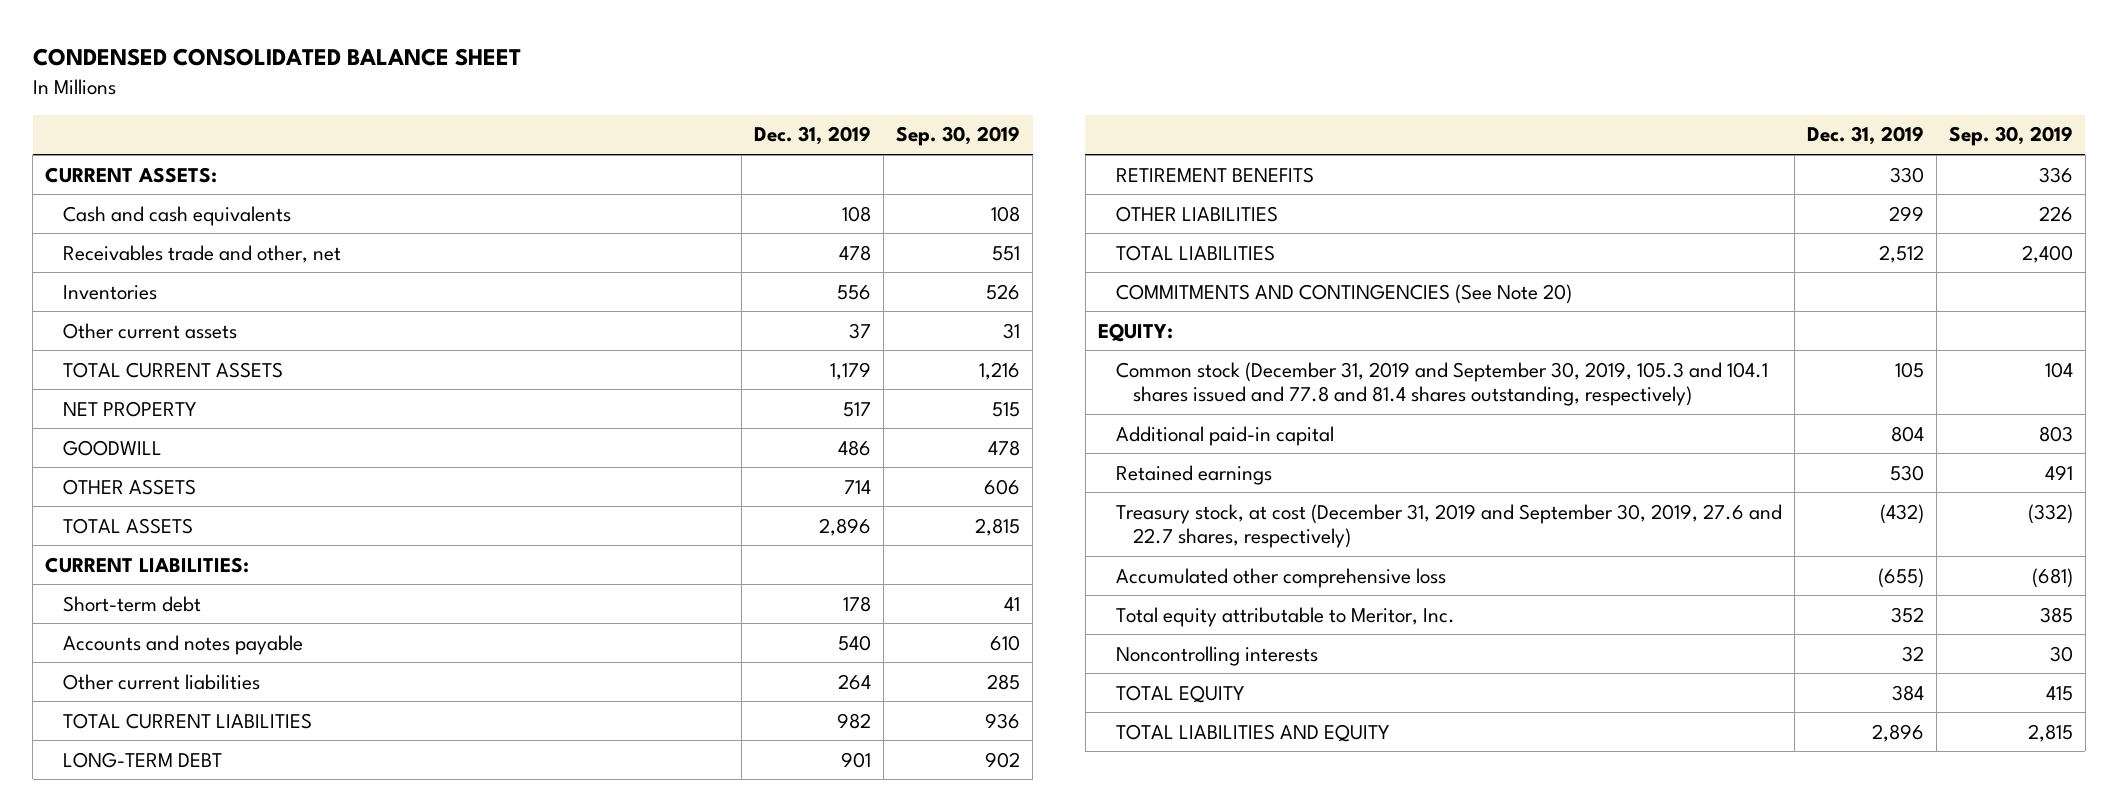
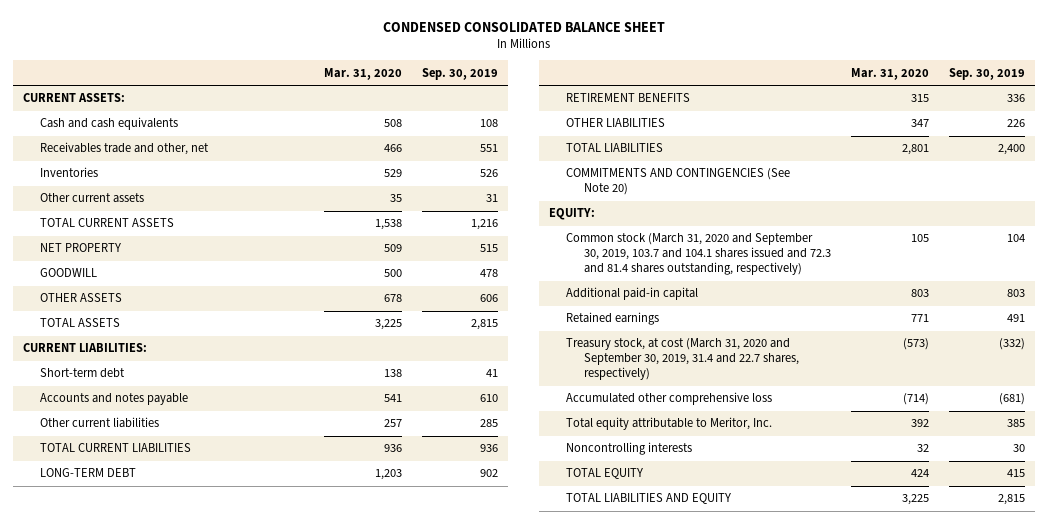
- | Dec. 31, 2019 | Sep. 30, 2019
+ | Mar. 31, 2020 | Sep. 30, 2019
- Common stock (December 31, 2019 and September 30, 2019, 105.3 and 104.1 shares issued and 77.8 and 81.4 shares outstanding, respectively) | 105 | 104
+ Common stock (March 31, 2020 and September 30, 2019, 103.7 and 104.1 shares issued and 72.3 and 81.4 shares outstanding, respectively) | 105 | 104
- Treasury stock, at cost (December 31, 2019 and September 30, 2019, 27.6 and 22.7 shares, respectively) | (432) | (332)
+ Treasury stock, at cost (March 31, 2020 and September 30, 2019, 31.4 and 22.7 shares, respectively) | (573) | (332)

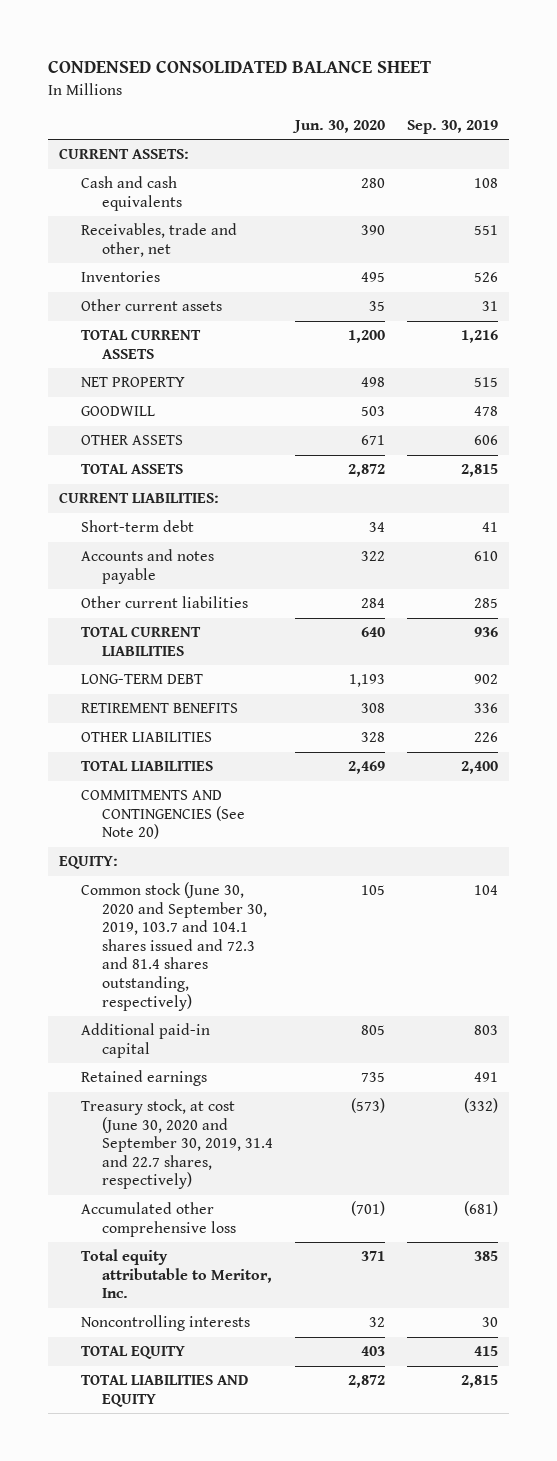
- | Mar. 31, 2020 | Sep. 30, 2019
+ | Jun. 30, 2020 | Sep. 30, 2019
- Receivables trade and other, net | 466 | 551
+ Receivables, trade and other, net | 390 | 551
- Common stock (March 31, 2020 and September 30, 2019, 103.7 and 104.1 shares issued and 72.3 and 81.4 shares outstanding, respectively) | 105 | 104
+ Common stock (June 30, 2020 and September 30, 2019, 103.7 and 104.1 shares issued and 72.3 and 81.4 shares outstanding, respectively) | 105 | 104
- Treasury stock, at cost (March 31, 2020 and September 30, 2019, 31.4 and 22.7 shares, respectively) | (573) | (332)
+ Treasury stock, at cost (June 30, 2020 and September 30, 2019, 31.4 and 22.7 shares, respectively) | (573) | (332)

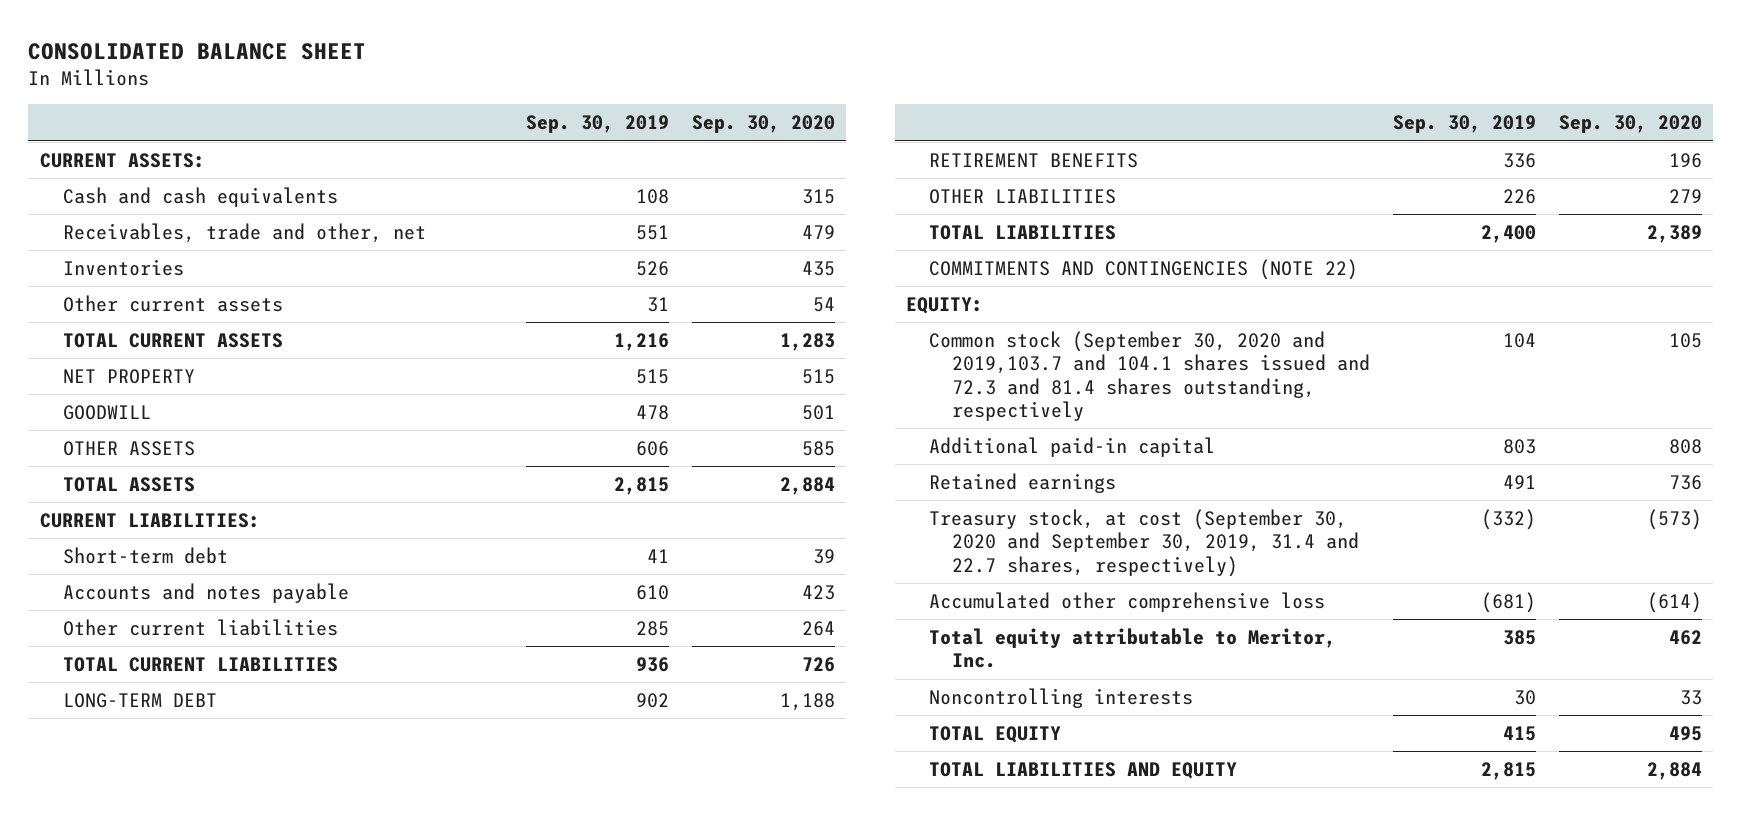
- CONDENSED CONSOLIDATED BALANCE SHEET
+ CONSOLIDATED BALANCE SHEET
- | Jun. 30, 2020 | Sep. 30, 2019
+ | Sep. 30, 2019 | Sep. 30, 2020
- COMMITMENTS AND CONTINGENCIES (See Note 20)
+ COMMITMENTS AND CONTINGENCIES (NOTE 22)
- Common stock (June 30, 2020 and September 30, 2019, 103.7 and 104.1 shares issued and 72.3 and 81.4 shares outstanding, respectively) | 105 | 104
+ Common stock (September 30, 2020 and 2019,103.7 and 104.1 shares issued and 72.3 and 81.4 shares outstanding, respectively | 104 | 105
- Treasury stock, at cost (June 30, 2020 and September 30, 2019, 31.4 and 22.7 shares, respectively) | (573) | (332)
+ Treasury stock, at cost (September 30, 2020 and September 30, 2019, 31.4 and 22.7 shares, respectively) | (332) | (573)

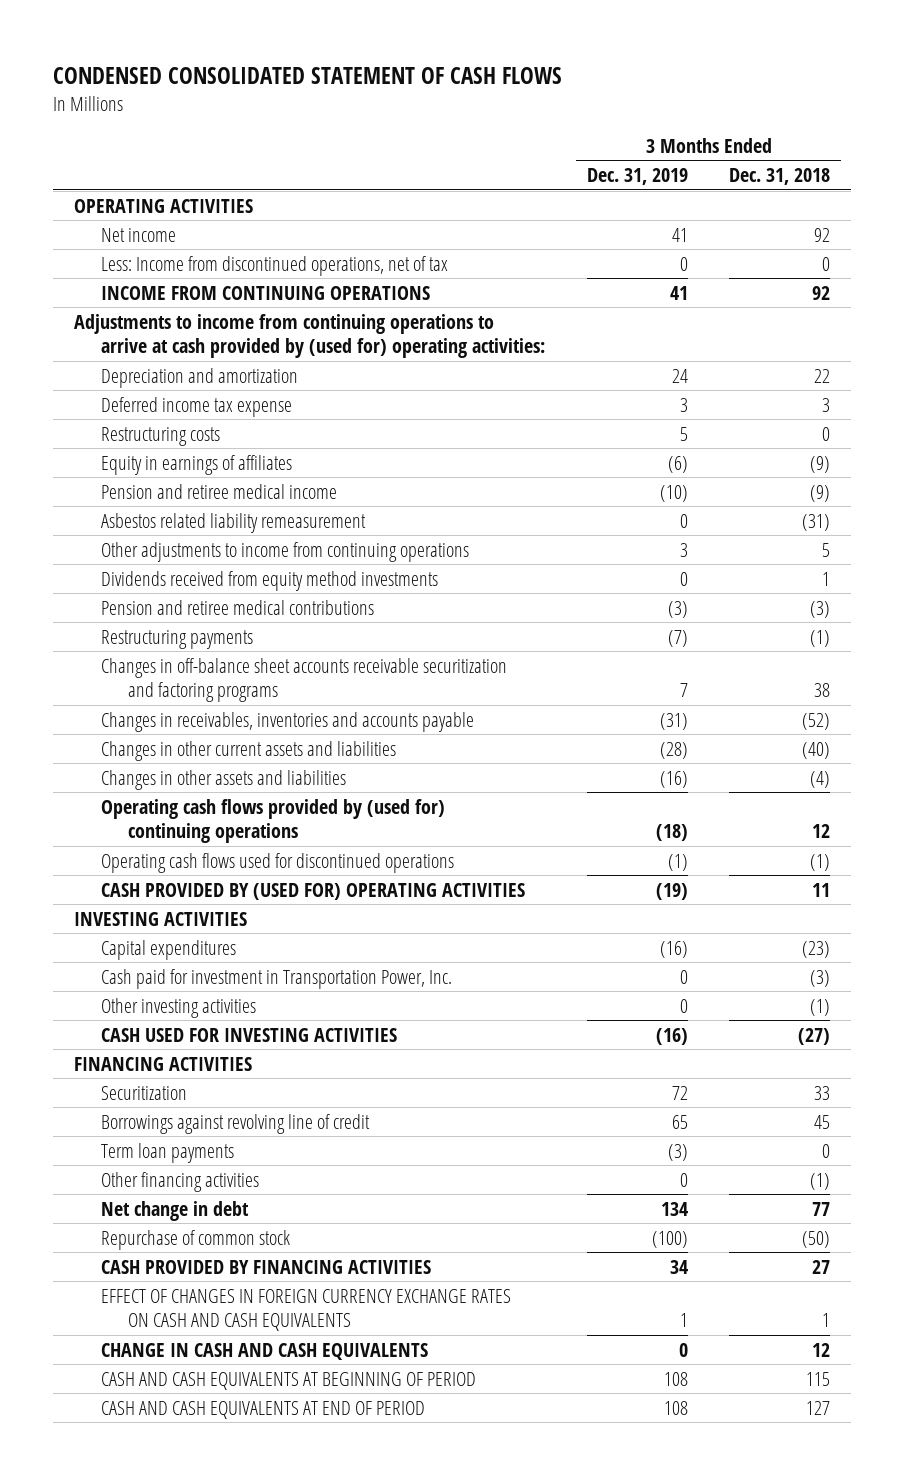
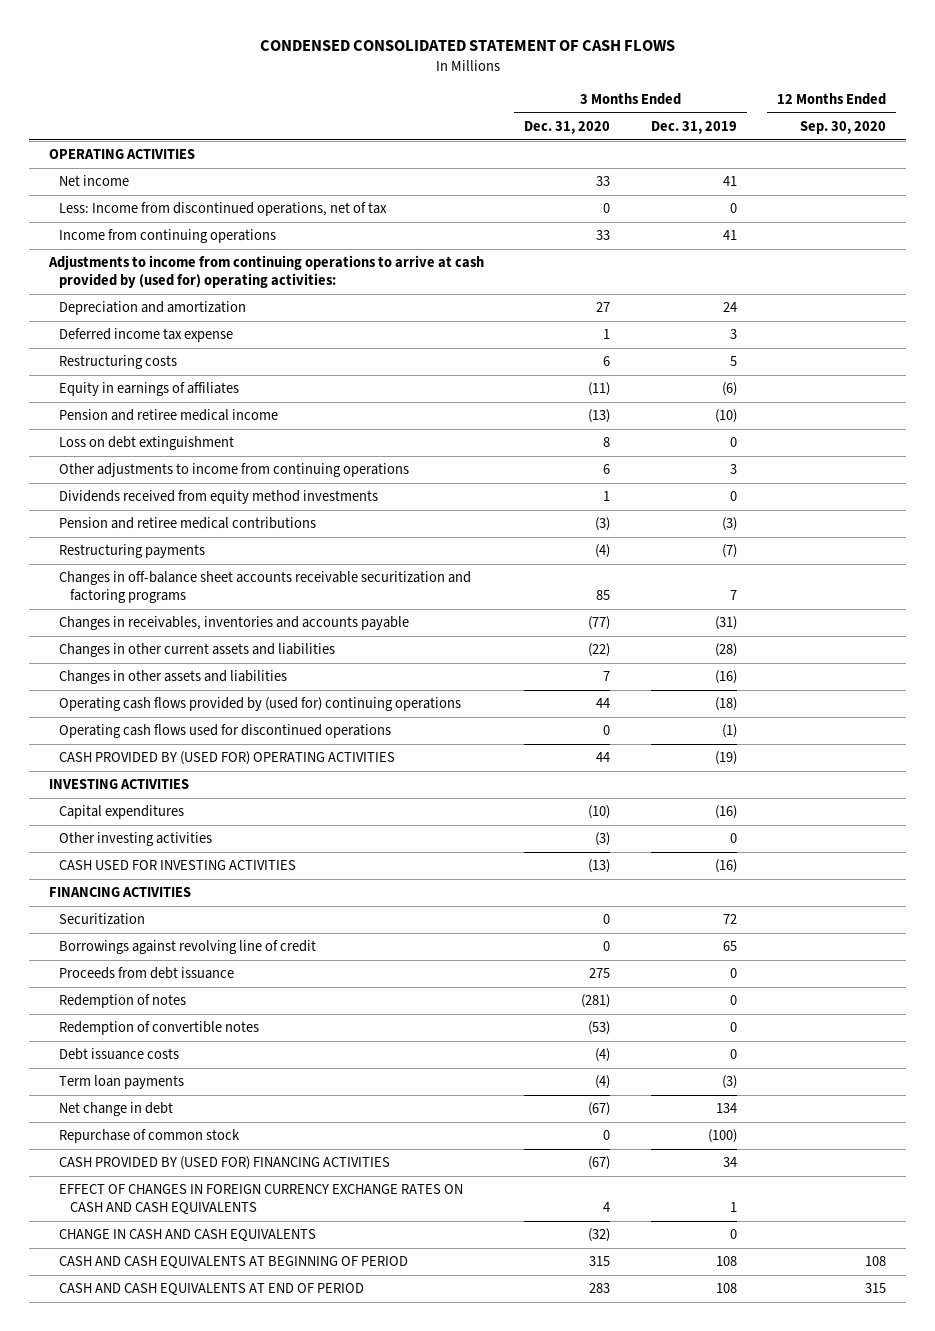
- | 3 Months Ended Dec. 31, 2019 | 3 Months Ended Dec. 31, 2018
+ | 3 Months Ended Dec. 31, 2020 | 3 Months Ended Dec. 31, 2019 | 12 Months Ended Sep. 30, 2020
- INCOME FROM CONTINUING OPERATIONS | 41 | 92
+ Income from continuing operations | 33 | 41 |
- Asbestos related liability remeasurement | 0 | (31)
+ Loss on debt extinguishment | 8 | 0 |
- Cash paid for investment in Transportation Power, Inc. | 0 | (3)
+ Proceeds from debt issuance | 275 | 0 |
+ Redemption of notes | (281) | 0 |
+ Redemption of convertible notes | (53) | 0 |
+ Debt issuance costs | (4) | 0 |
- Other financing activities | 0 | (1)
- CASH PROVIDED BY FINANCING ACTIVITIES | 34 | 27
+ CASH PROVIDED BY (USED FOR) FINANCING ACTIVITIES | (67) | 34 |

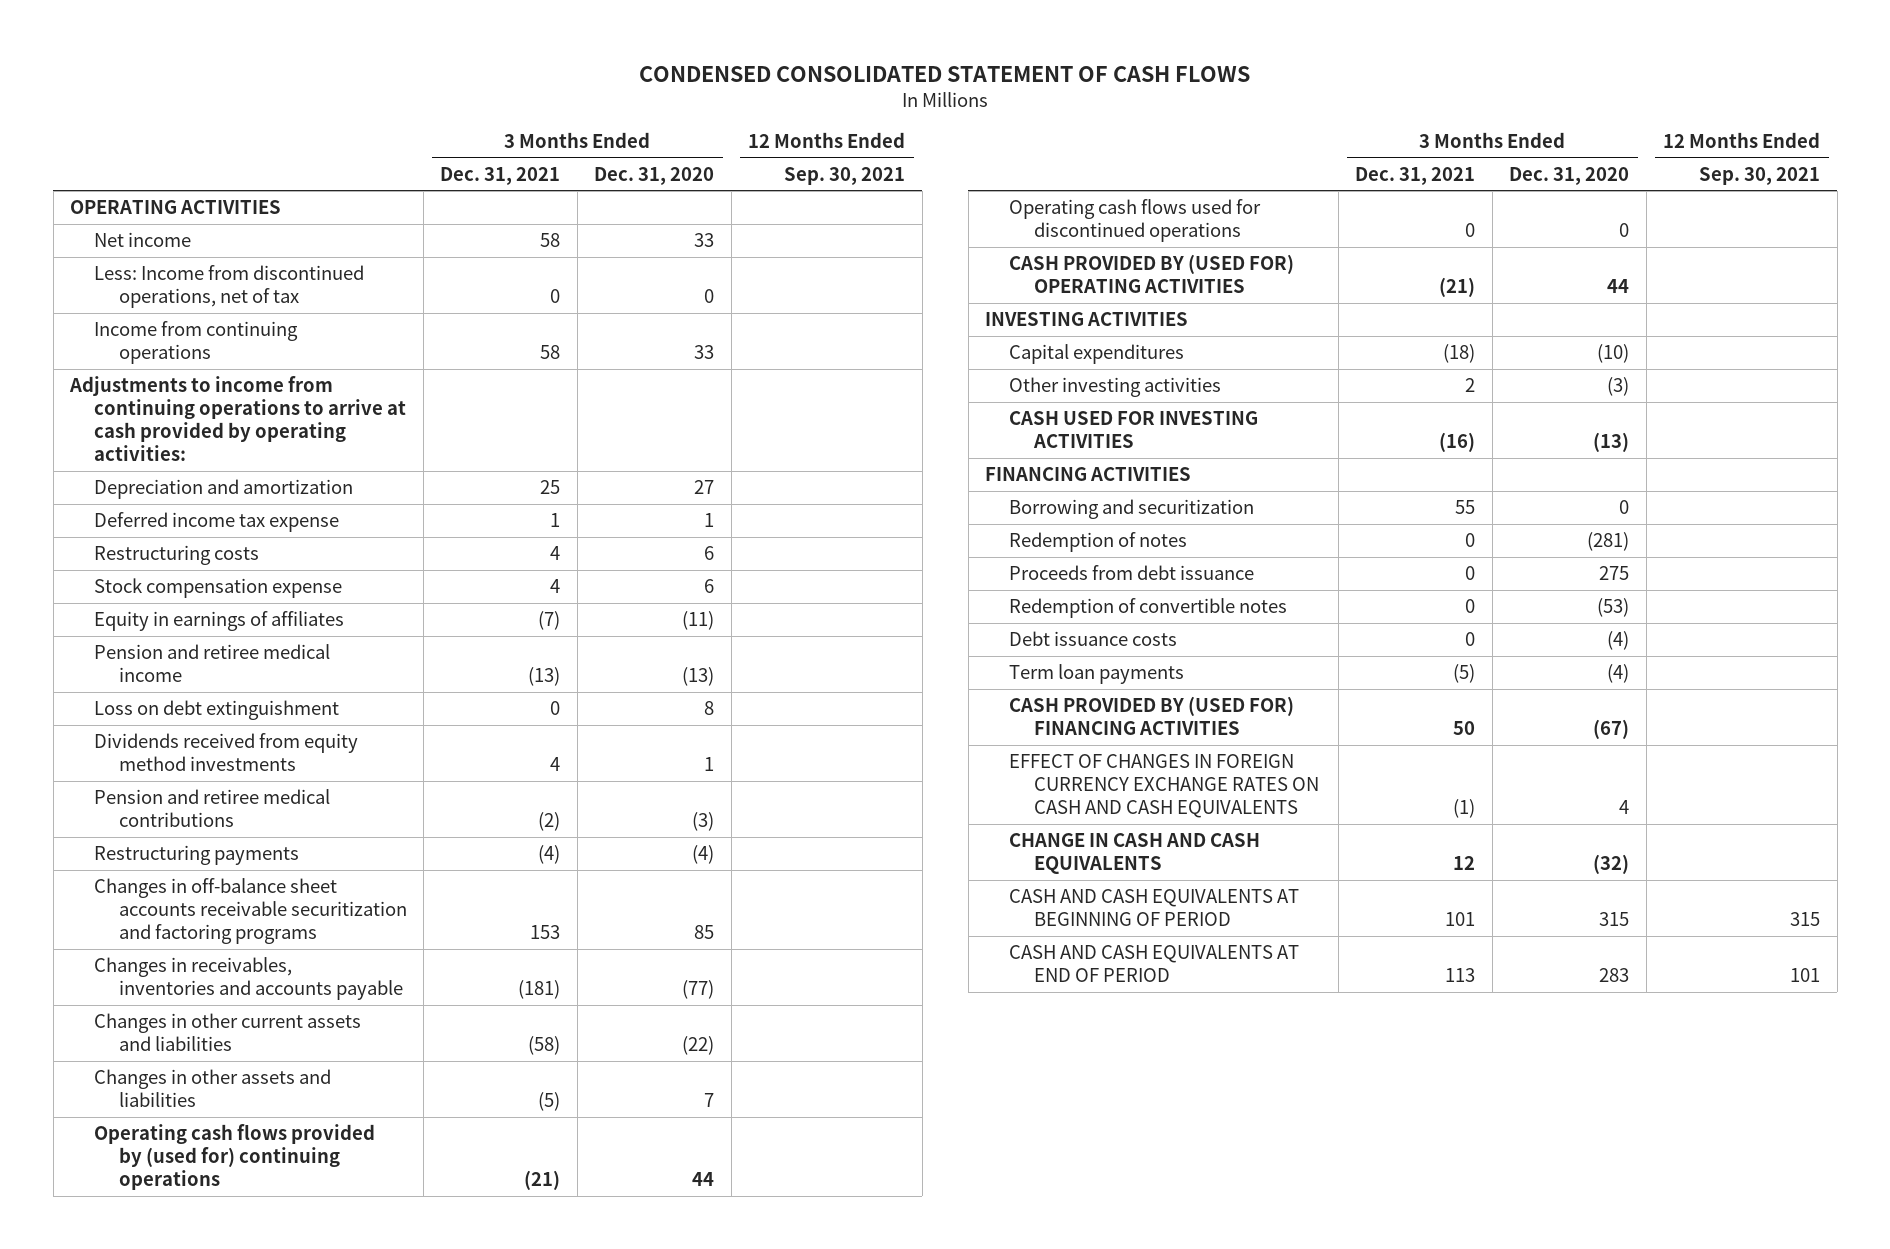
- | 3 Months Ended Dec. 31, 2020 | 3 Months Ended Dec. 31, 2019 | 12 Months Ended Sep. 30, 2020
+ | 3 Months Ended Dec. 31, 2021 | 3 Months Ended Dec. 31, 2020 | 12 Months Ended Sep. 30, 2021
- Adjustments to income from continuing operations to arrive at cash provided by (used for) operating activities:
+ Adjustments to income from continuing operations to arrive at cash provided by operating activities:
+ Stock compensation expense | 4 | 6 |
- Other adjustments to income from continuing operations | 6 | 3 |
- Securitization | 0 | 72 |
- Borrowings against revolving line of credit | 0 | 65 |
+ Borrowing and securitization | 55 | 0 |
moved down: Proceeds from debt issuance | 0 | 275 |
- Net change in debt | (67) | 134 |
- Repurchase of common stock | 0 | (100) |

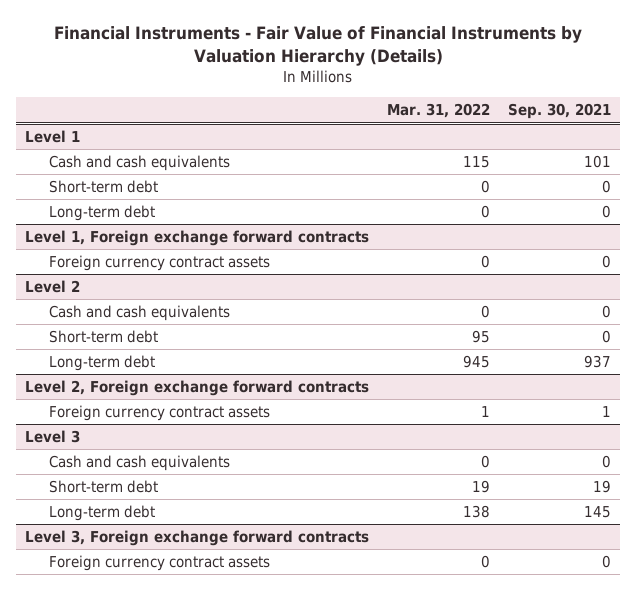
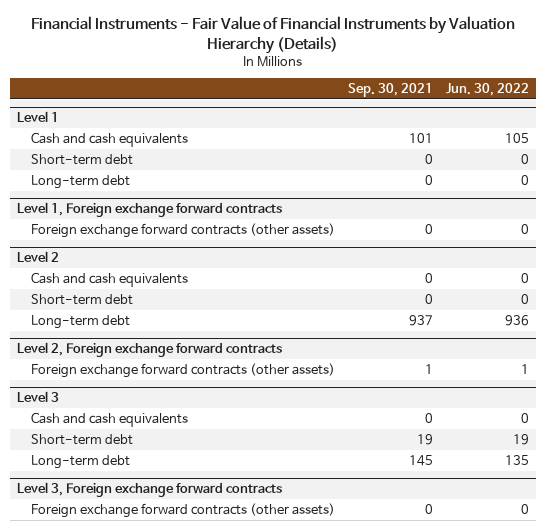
- | Mar. 31, 2022 | Sep. 30, 2021
+ | Sep. 30, 2021 | Jun. 30, 2022
@ Level 1, Foreign exchange forward contracts
- Foreign currency contract assets | 0 | 0
+ Foreign exchange forward contracts (other assets) | 0 | 0
@ Level 2, Foreign exchange forward contracts
- Foreign currency contract assets | 1 | 1
+ Foreign exchange forward contracts (other assets) | 1 | 1
@ Level 3, Foreign exchange forward contracts
- Foreign currency contract assets | 0 | 0
+ Foreign exchange forward contracts (other assets) | 0 | 0

